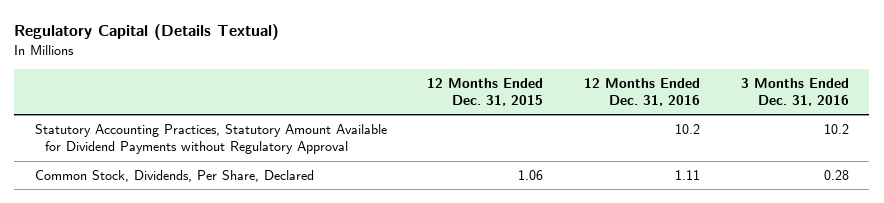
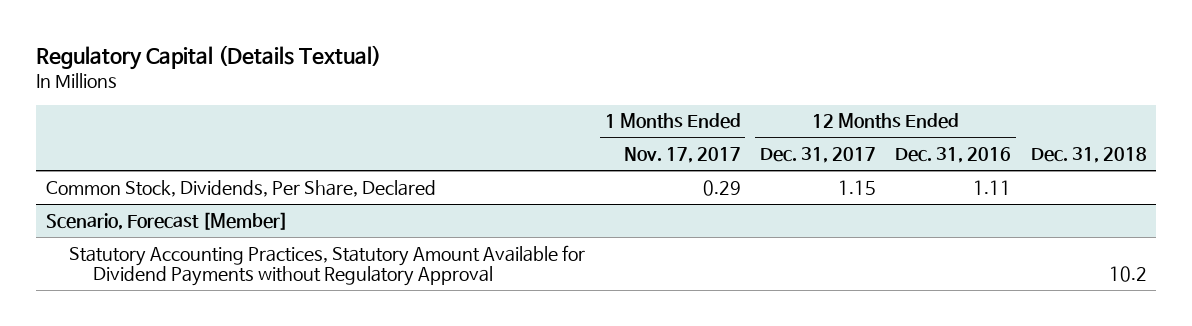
- | 12 Months Ended Dec. 31, 2015 | 12 Months Ended Dec. 31, 2016 | 3 Months Ended Dec. 31, 2016
+ | 1 Months Ended Nov. 17, 2017 | 12 Months Ended Dec. 31, 2017 | 12 Months Ended Dec. 31, 2016 | Dec. 31, 2018
- Statutory Accounting Practices, Statutory Amount Available for Dividend Payments without Regulatory Approval | | 10.2 | 10.2
+ Scenario, Forecast [Member]
+ Statutory Accounting Practices, Statutory Amount Available for Dividend Payments without Regulatory Approval | | | | 10.2

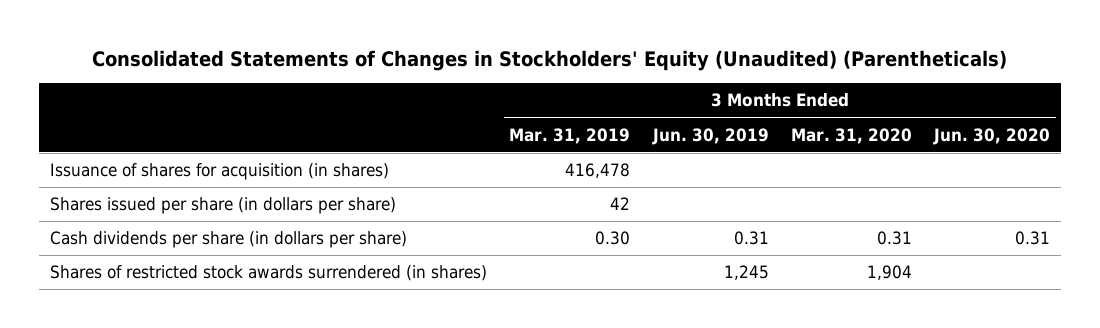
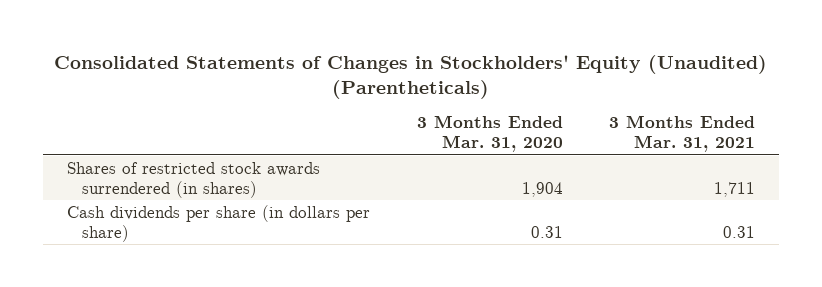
- | 3 Months Ended Mar. 31, 2019 | 3 Months Ended Jun. 30, 2019 | 3 Months Ended Mar. 31, 2020 | 3 Months Ended Jun. 30, 2020
+ | 3 Months Ended Mar. 31, 2020 | 3 Months Ended Mar. 31, 2021
- Issuance of shares for acquisition (in shares) | 416,478 | | |
- Shares issued per share (in dollars per share) | 42 | | |
moved down: Cash dividends per share (in dollars per share) | 0.31 | 0.31

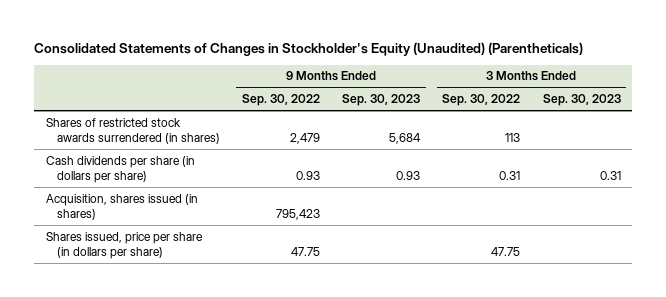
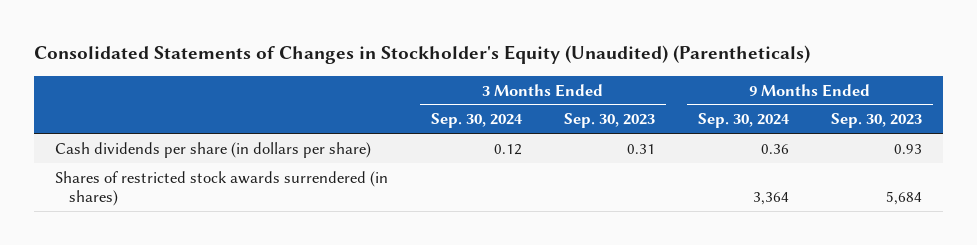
- | 9 Months Ended Sep. 30, 2022 | 9 Months Ended Sep. 30, 2023 | 3 Months Ended Sep. 30, 2022 | 3 Months Ended Sep. 30, 2023
+ | 3 Months Ended Sep. 30, 2024 | 3 Months Ended Sep. 30, 2023 | 9 Months Ended Sep. 30, 2024 | 9 Months Ended Sep. 30, 2023
- Acquisition, shares issued (in shares) | 795,423 | | |
- Shares issued, price per share (in dollars per share) | 47.75 | | 47.75 |
moved down: Shares of restricted stock awards surrendered (in shares) | | | 3,364 | 5,684

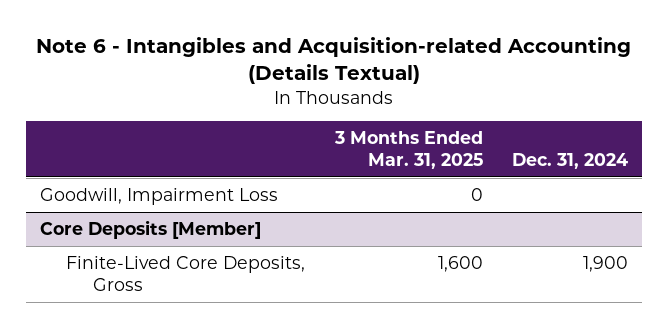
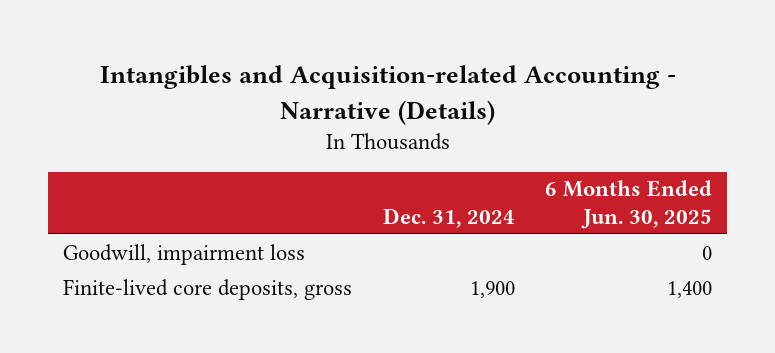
- Note 6 - Intangibles and Acquisition-related Accounting (Details Textual)
+ Intangibles and Acquisition-related Accounting - Narrative (Details)
- | 3 Months Ended Mar. 31, 2025 | Dec. 31, 2024
+ | Dec. 31, 2024 | 6 Months Ended Jun. 30, 2025
- Goodwill, Impairment Loss | 0 |
- Core Deposits [Member]
- Finite-Lived Core Deposits, Gross | 1,600 | 1,900
+ Goodwill, impairment loss | | 0
+ Finite-lived core deposits, gross | 1,900 | 1,400

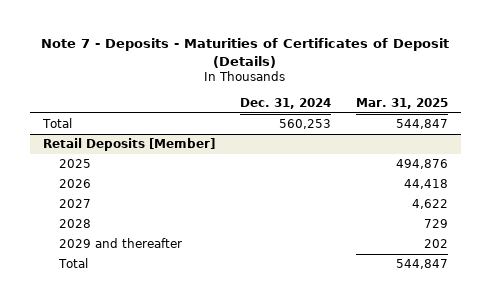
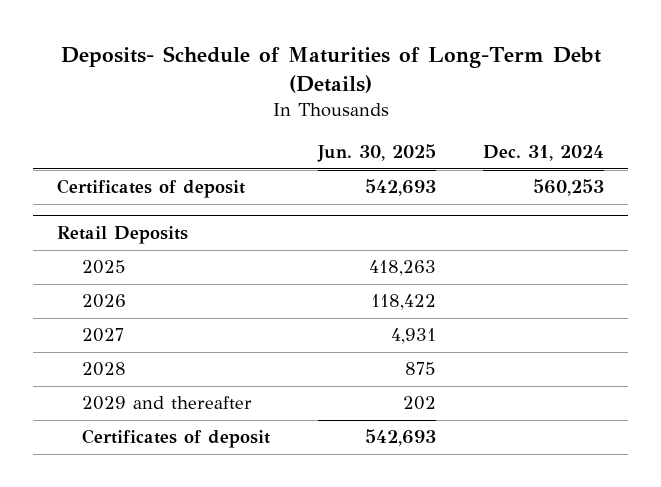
- Note 7 - Deposits - Maturities of Certificates of Deposit (Details)
+ Deposits- Schedule of Maturities of Long-Term Debt (Details)
- | Dec. 31, 2024 | Mar. 31, 2025
+ | Jun. 30, 2025 | Dec. 31, 2024
- Total | 560,253 | 544,847
- Retail Deposits [Member]
+ Certificates of deposit | 542,693 | 560,253
+ Retail Deposits
- Total | | 544,847
+ Certificates of deposit | 542,693 |

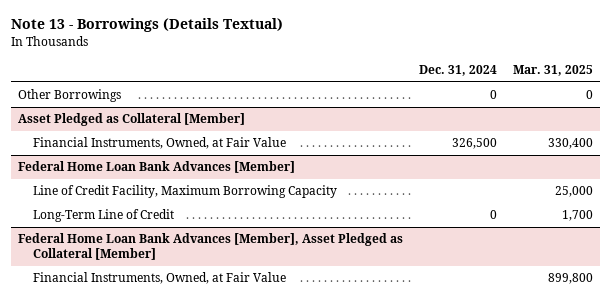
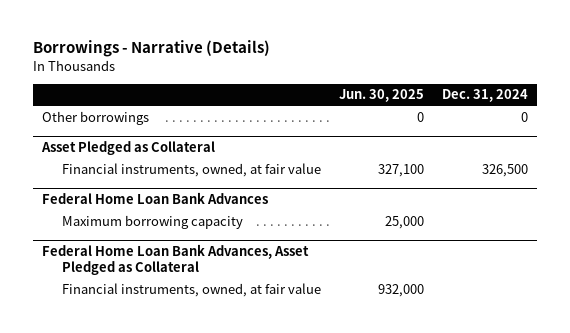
- Note 13 - Borrowings (Details Textual)
+ Borrowings - Narrative (Details)
- | Dec. 31, 2024 | Mar. 31, 2025
+ | Jun. 30, 2025 | Dec. 31, 2024
- Other Borrowings | 0 | 0
- Asset Pledged as Collateral [Member]
- Financial Instruments, Owned, at Fair Value | 326,500 | 330,400
- Federal Home Loan Bank Advances [Member]
- Line of Credit Facility, Maximum Borrowing Capacity | | 25,000
- Long-Term Line of Credit | 0 | 1,700
- Federal Home Loan Bank Advances [Member], Asset Pledged as Collateral [Member]
- Financial Instruments, Owned, at Fair Value | | 899,800
+ Other borrowings | 0 | 0
+ Asset Pledged as Collateral
+ Financial instruments, owned, at fair value | 327,100 | 326,500
+ Federal Home Loan Bank Advances
+ Maximum borrowing capacity | 25,000 |
+ Federal Home Loan Bank Advances, Asset Pledged as Collateral
+ Financial instruments, owned, at fair value | 932,000 |

